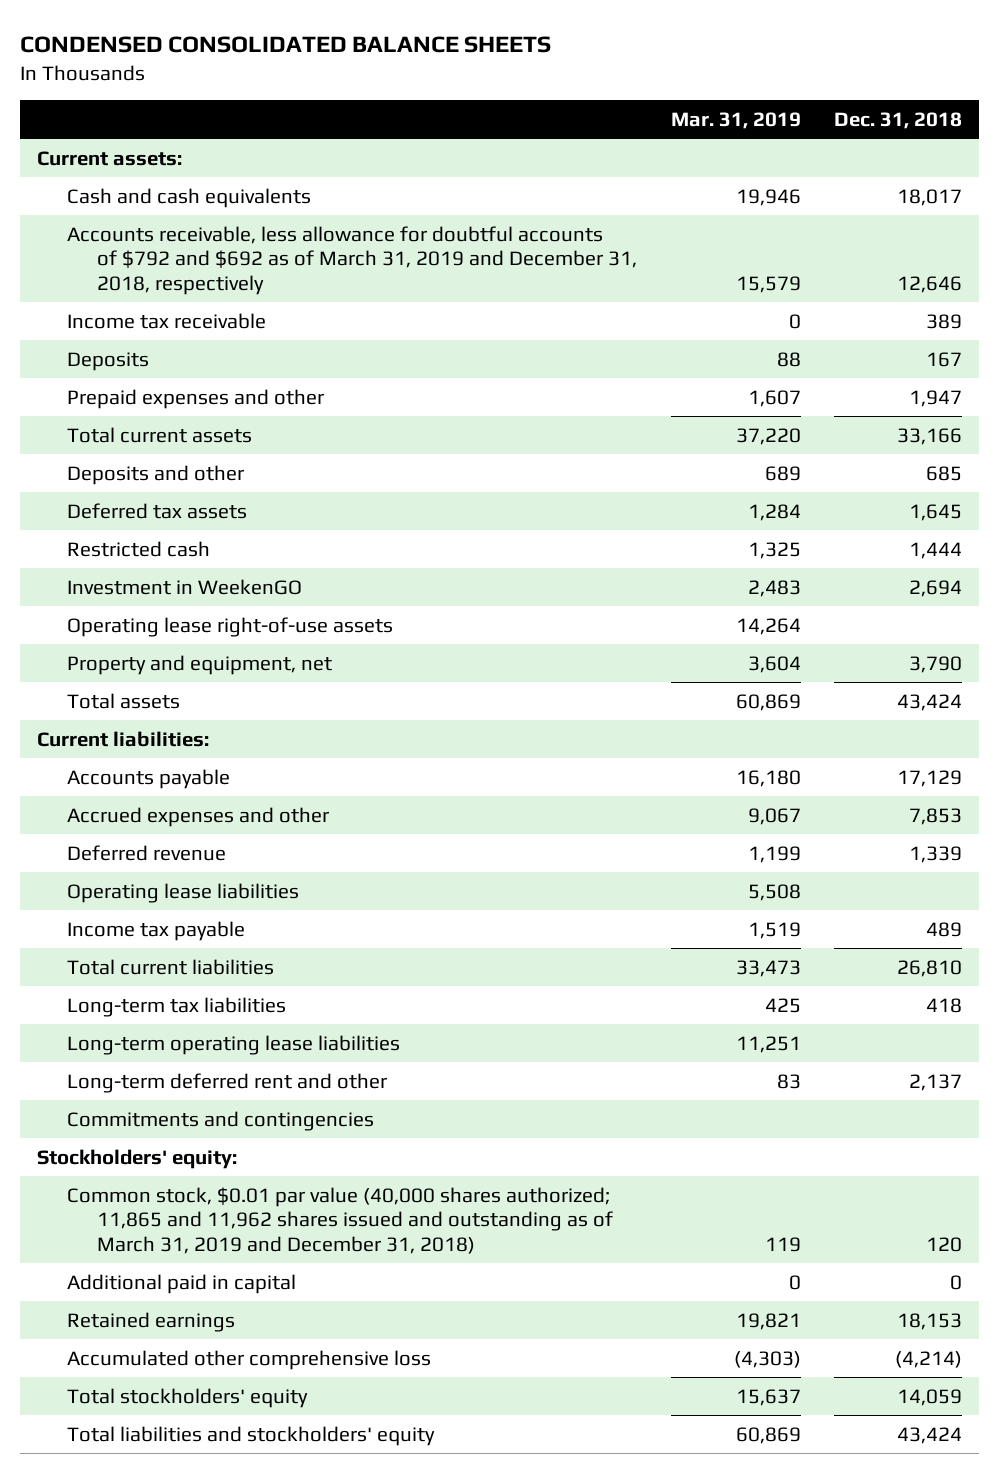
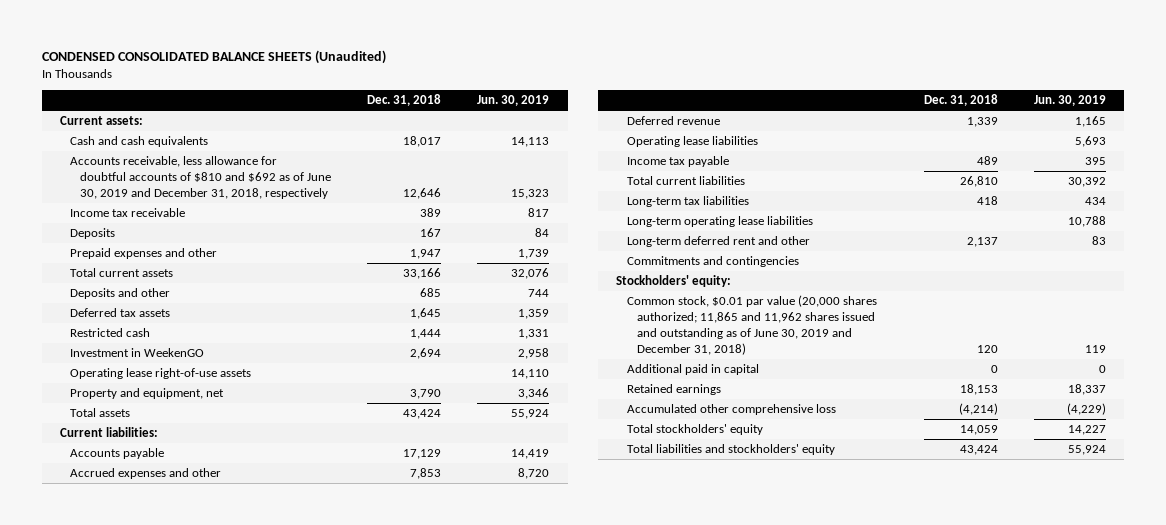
- CONDENSED CONSOLIDATED BALANCE SHEETS
+ CONDENSED CONSOLIDATED BALANCE SHEETS (Unaudited)
- | Mar. 31, 2019 | Dec. 31, 2018
+ | Dec. 31, 2018 | Jun. 30, 2019
- Accounts receivable, less allowance for doubtful accounts of $792 and $692 as of March 31, 2019 and December 31, 2018, respectively | 15,579 | 12,646
+ Accounts receivable, less allowance for doubtful accounts of $810 and $692 as of June 30, 2019 and December 31, 2018, respectively | 12,646 | 15,323
- Common stock, $0.01 par value (40,000 shares authorized; 11,865 and 11,962 shares issued and outstanding as of March 31, 2019 and December 31, 2018) | 119 | 120
+ Common stock, $0.01 par value (20,000 shares authorized; 11,865 and 11,962 shares issued and outstanding as of June 30, 2019 and December 31, 2018) | 120 | 119

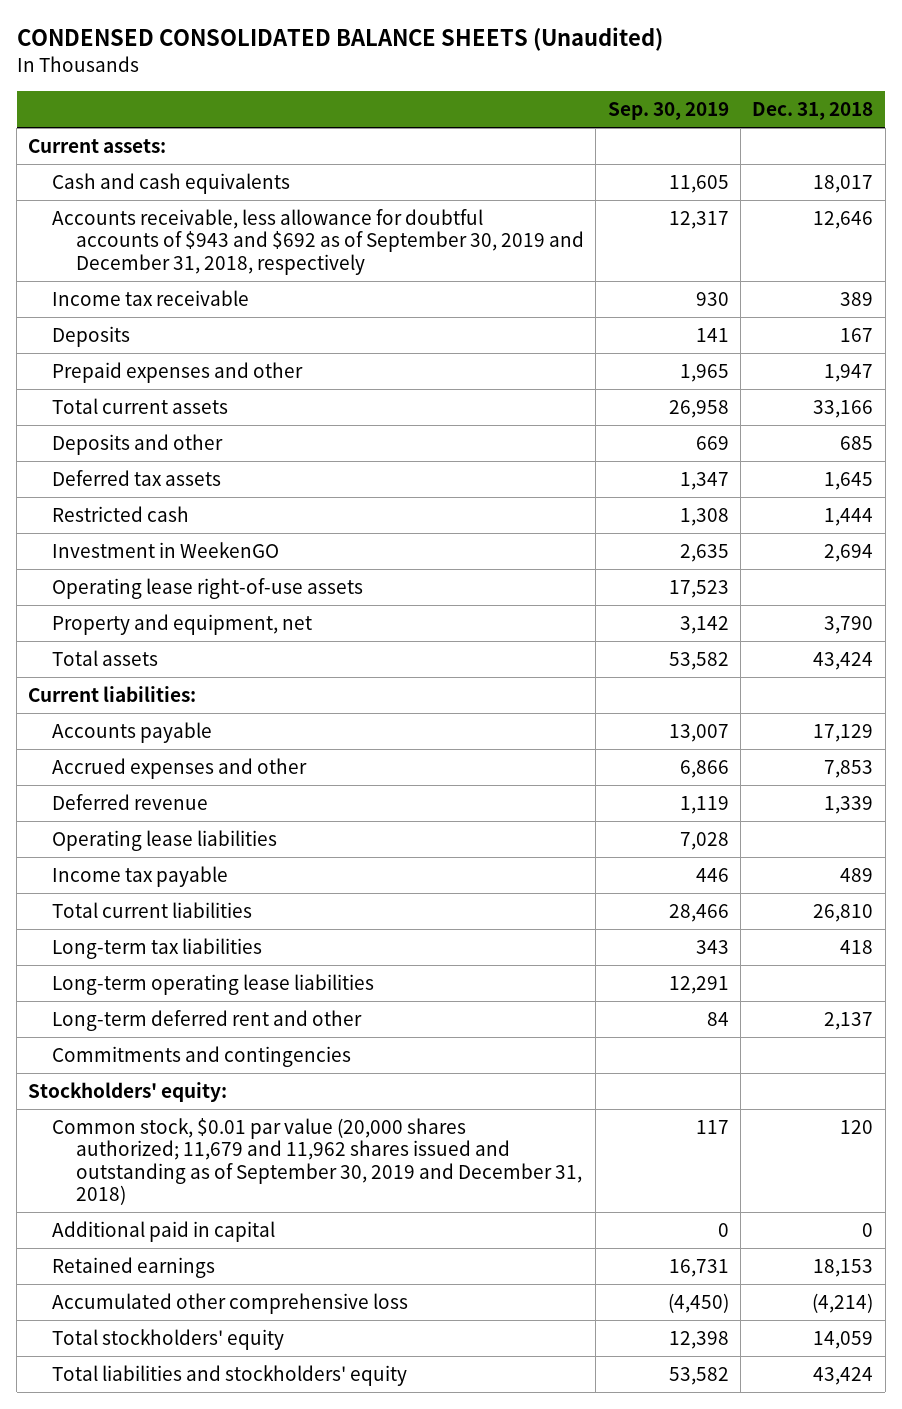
- | Dec. 31, 2018 | Jun. 30, 2019
+ | Sep. 30, 2019 | Dec. 31, 2018
- Accounts receivable, less allowance for doubtful accounts of $810 and $692 as of June 30, 2019 and December 31, 2018, respectively | 12,646 | 15,323
+ Accounts receivable, less allowance for doubtful accounts of $943 and $692 as of September 30, 2019 and December 31, 2018, respectively | 12,317 | 12,646
- Common stock, $0.01 par value (20,000 shares authorized; 11,865 and 11,962 shares issued and outstanding as of June 30, 2019 and December 31, 2018) | 120 | 119
+ Common stock, $0.01 par value (20,000 shares authorized; 11,679 and 11,962 shares issued and outstanding as of September 30, 2019 and December 31, 2018) | 117 | 120

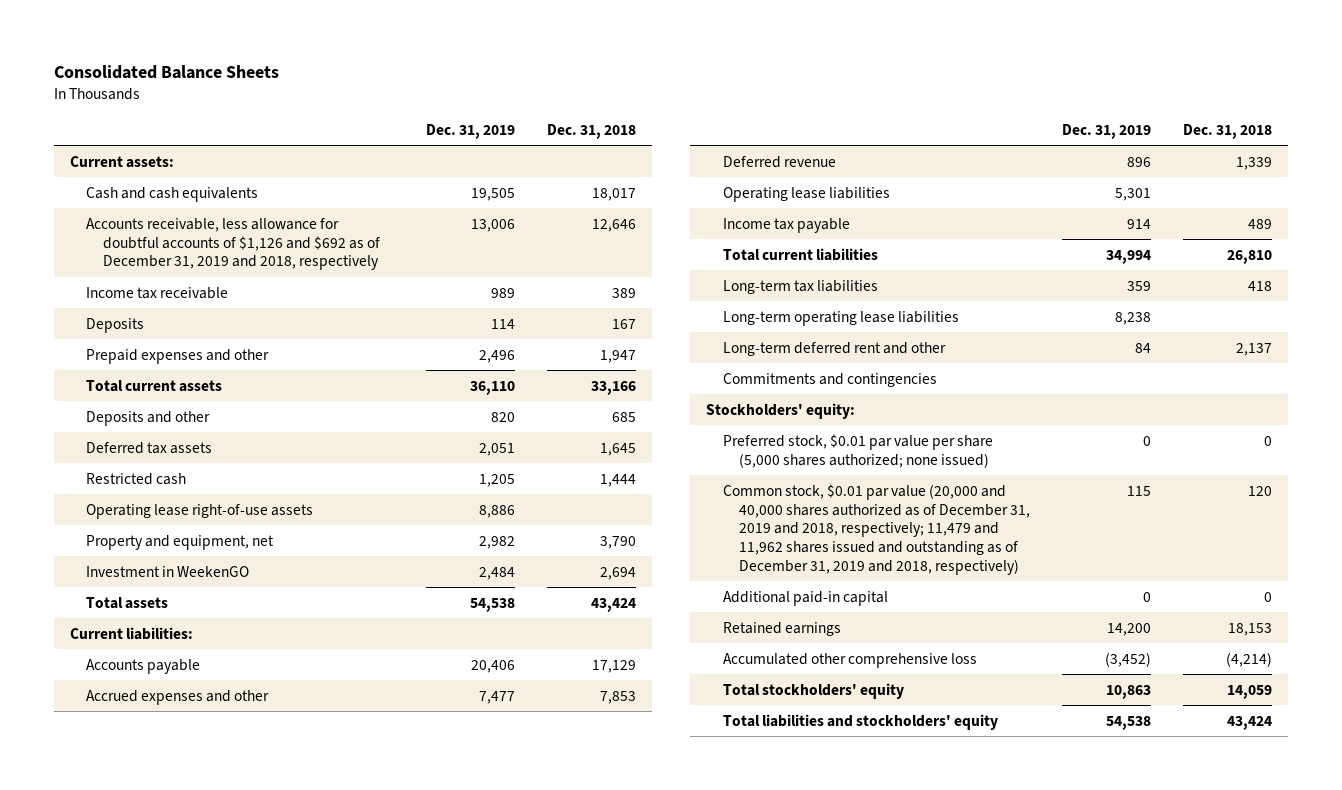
- CONDENSED CONSOLIDATED BALANCE SHEETS (Unaudited)
+ Consolidated Balance Sheets
- | Sep. 30, 2019 | Dec. 31, 2018
+ | Dec. 31, 2019 | Dec. 31, 2018
- Accounts receivable, less allowance for doubtful accounts of $943 and $692 as of September 30, 2019 and December 31, 2018, respectively | 12,317 | 12,646
+ Accounts receivable, less allowance for doubtful accounts of $1,126 and $692 as of December 31, 2019 and 2018, respectively | 13,006 | 12,646
moved down: Investment in WeekenGO | 2,484 | 2,694
- Common stock, $0.01 par value (20,000 shares authorized; 11,679 and 11,962 shares issued and outstanding as of September 30, 2019 and December 31, 2018) | 117 | 120
- Additional paid in capital | 0 | 0
+ Preferred stock, $0.01 par value per share (5,000 shares authorized; none issued) | 0 | 0
+ Common stock, $0.01 par value (20,000 and 40,000 shares authorized as of December 31, 2019 and 2018, respectively; 11,479 and 11,962 shares issued and outstanding as of December 31, 2019 and 2018, respectively) | 115 | 120
+ Additional paid-in capital | 0 | 0

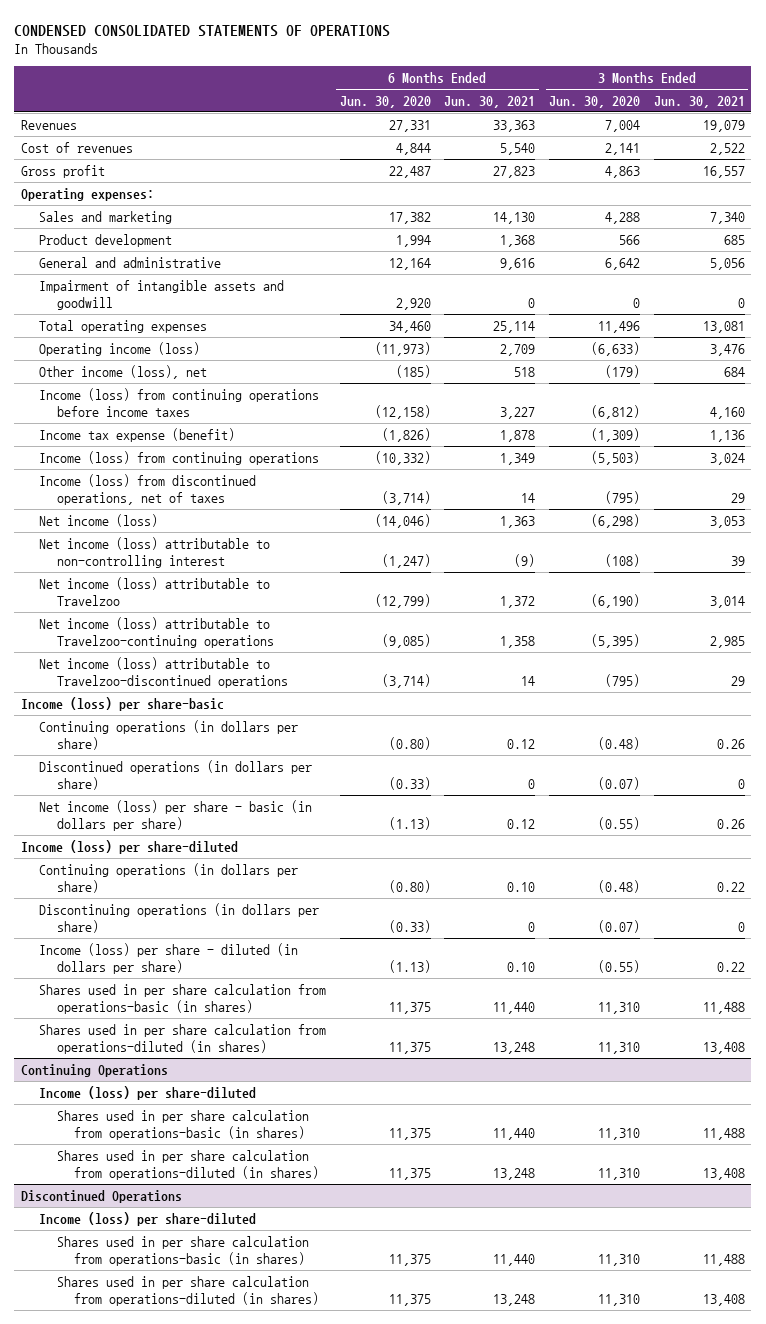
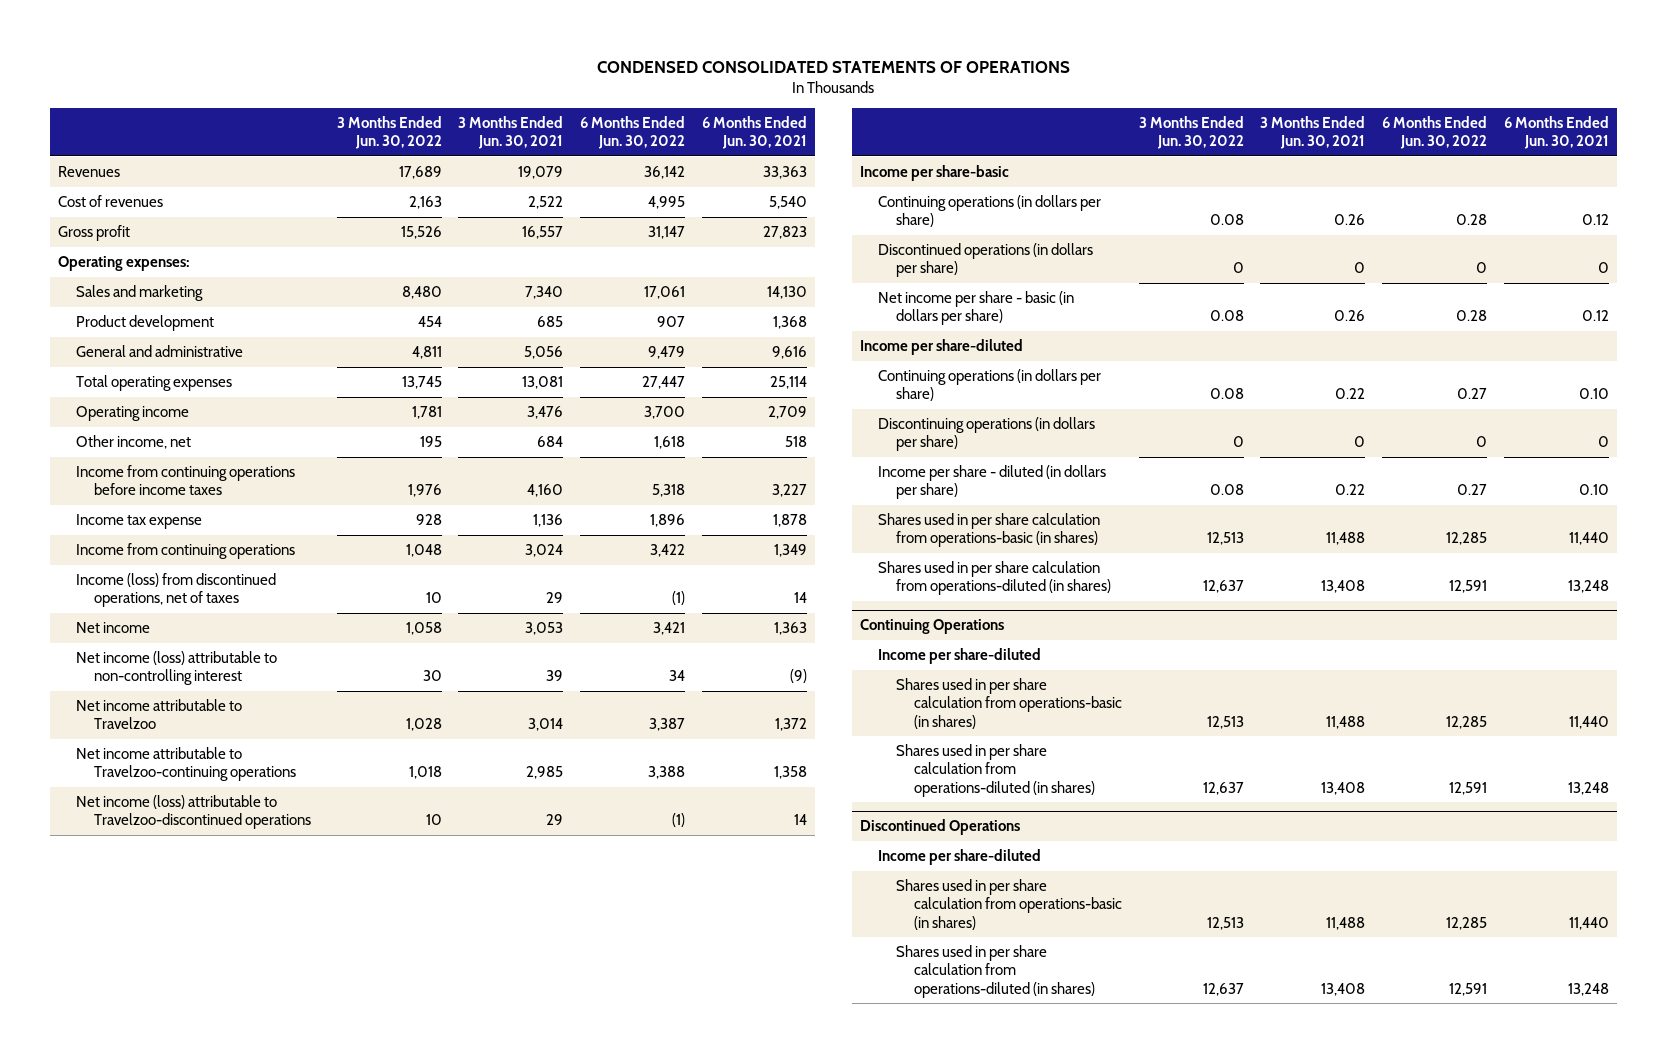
- | 6 Months Ended Jun. 30, 2020 | 6 Months Ended Jun. 30, 2021 | 3 Months Ended Jun. 30, 2020 | 3 Months Ended Jun. 30, 2021
+ | 3 Months Ended Jun. 30, 2022 | 3 Months Ended Jun. 30, 2021 | 6 Months Ended Jun. 30, 2022 | 6 Months Ended Jun. 30, 2021
- Impairment of intangible assets and goodwill | 2,920 | 0 | 0 | 0
- Operating income (loss) | (11,973) | 2,709 | (6,633) | 3,476
- Other income (loss), net | (185) | 518 | (179) | 684
- Income (loss) from continuing operations before income taxes | (12,158) | 3,227 | (6,812) | 4,160
- Income tax expense (benefit) | (1,826) | 1,878 | (1,309) | 1,136
- Income (loss) from continuing operations | (10,332) | 1,349 | (5,503) | 3,024
+ Operating income | 1,781 | 3,476 | 3,700 | 2,709
+ Other income, net | 195 | 684 | 1,618 | 518
+ Income from continuing operations before income taxes | 1,976 | 4,160 | 5,318 | 3,227
+ Income tax expense | 928 | 1,136 | 1,896 | 1,878
+ Income from continuing operations | 1,048 | 3,024 | 3,422 | 1,349
- Net income (loss) | (14,046) | 1,363 | (6,298) | 3,053
+ Net income | 1,058 | 3,053 | 3,421 | 1,363
- Net income (loss) attributable to Travelzoo | (12,799) | 1,372 | (6,190) | 3,014
- Net income (loss) attributable to Travelzoo-continuing operations | (9,085) | 1,358 | (5,395) | 2,985
+ Net income attributable to Travelzoo | 1,028 | 3,014 | 3,387 | 1,372
+ Net income attributable to Travelzoo-continuing operations | 1,018 | 2,985 | 3,388 | 1,358
- Income (loss) per share-basic
+ Income per share-basic
- Net income (loss) per share - basic (in dollars per share) | (1.13) | 0.12 | (0.55) | 0.26
- Income (loss) per share-diluted
+ Net income per share - basic (in dollars per share) | 0.08 | 0.26 | 0.28 | 0.12
+ Income per share-diluted
- Income (loss) per share - diluted (in dollars per share) | (1.13) | 0.10 | (0.55) | 0.22
+ Income per share - diluted (in dollars per share) | 0.08 | 0.22 | 0.27 | 0.10
@ Continuing Operations
- Income (loss) per share-diluted
+ Income per share-diluted
@ Discontinued Operations
- Income (loss) per share-diluted
+ Income per share-diluted

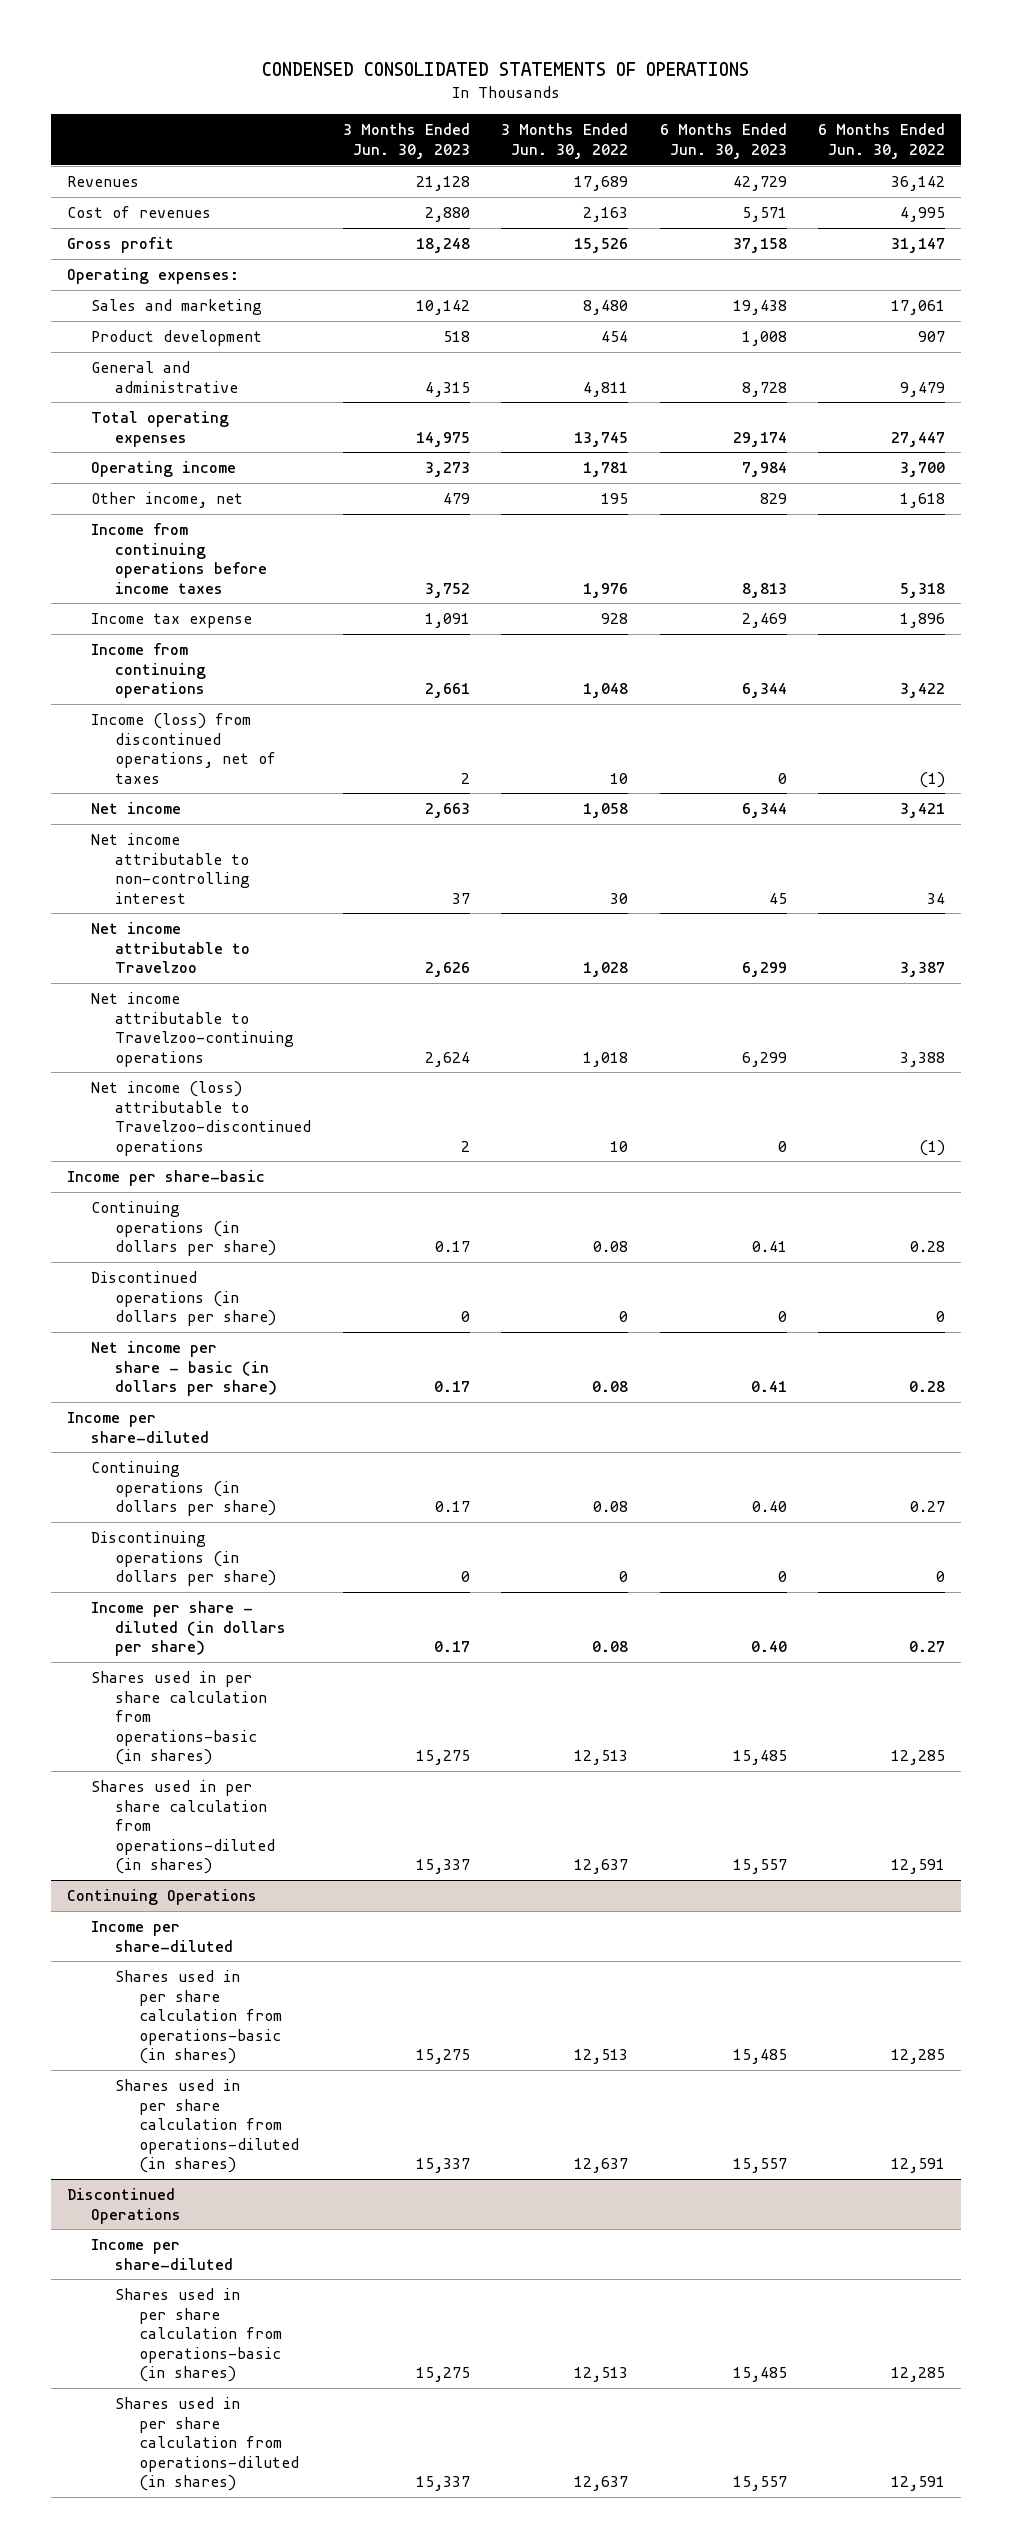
- | 3 Months Ended Jun. 30, 2022 | 3 Months Ended Jun. 30, 2021 | 6 Months Ended Jun. 30, 2022 | 6 Months Ended Jun. 30, 2021
+ | 3 Months Ended Jun. 30, 2023 | 3 Months Ended Jun. 30, 2022 | 6 Months Ended Jun. 30, 2023 | 6 Months Ended Jun. 30, 2022
- Net income (loss) attributable to non-controlling interest | 30 | 39 | 34 | (9)
+ Net income attributable to non-controlling interest | 37 | 30 | 45 | 34

